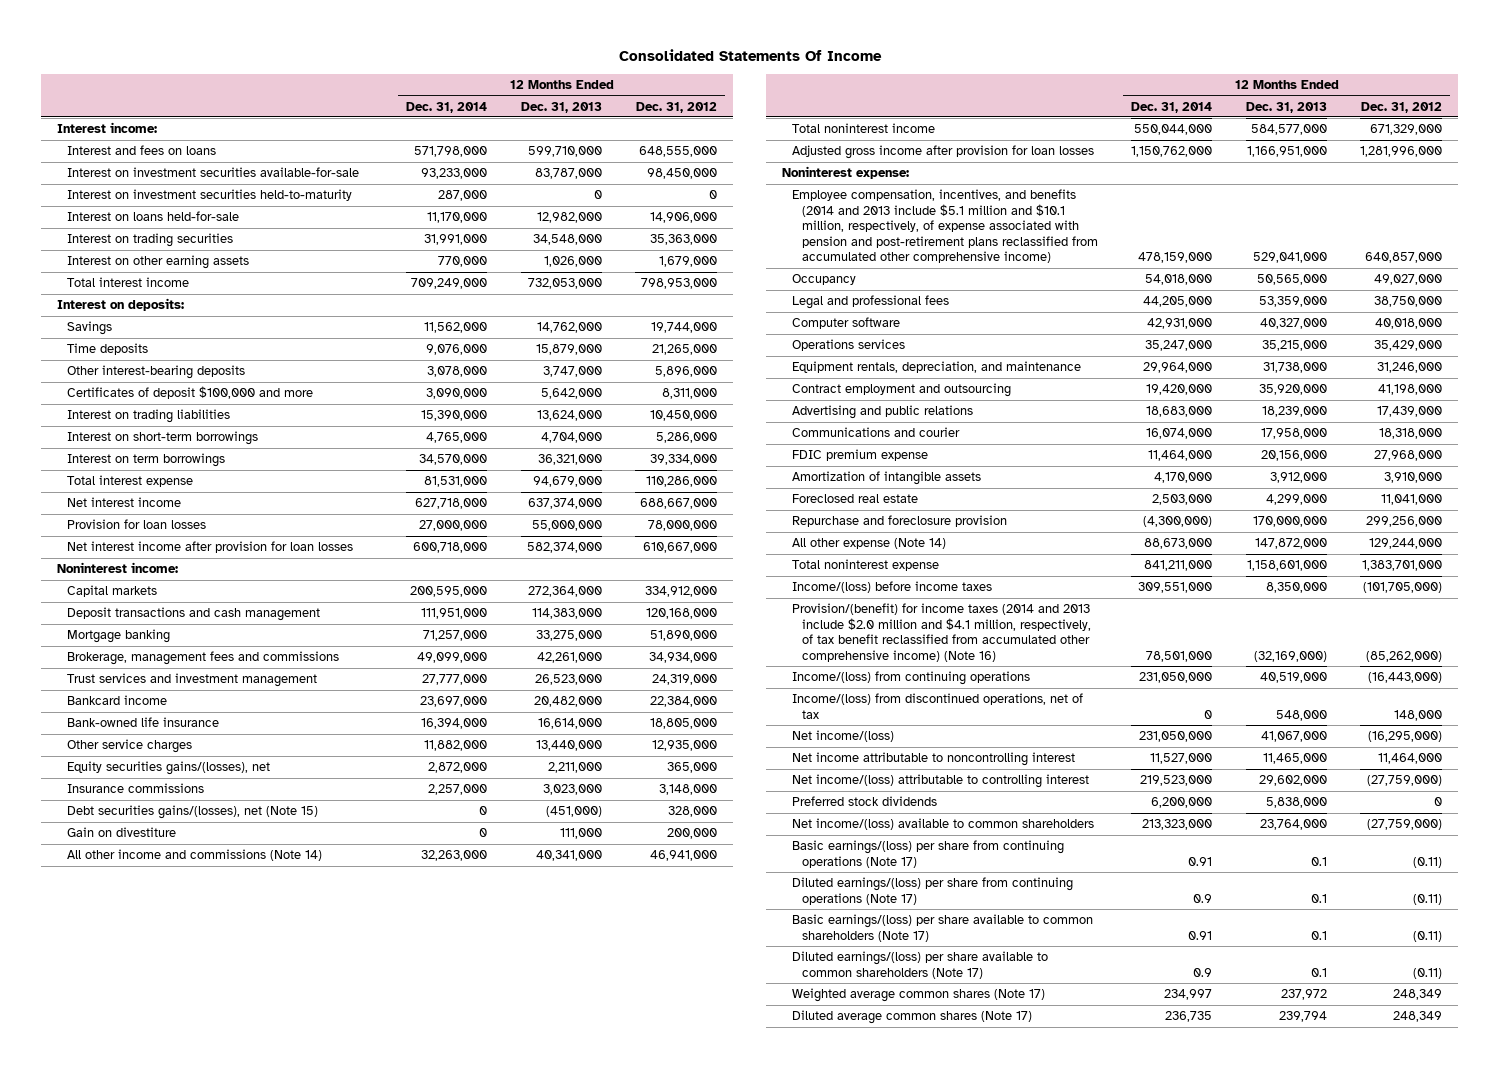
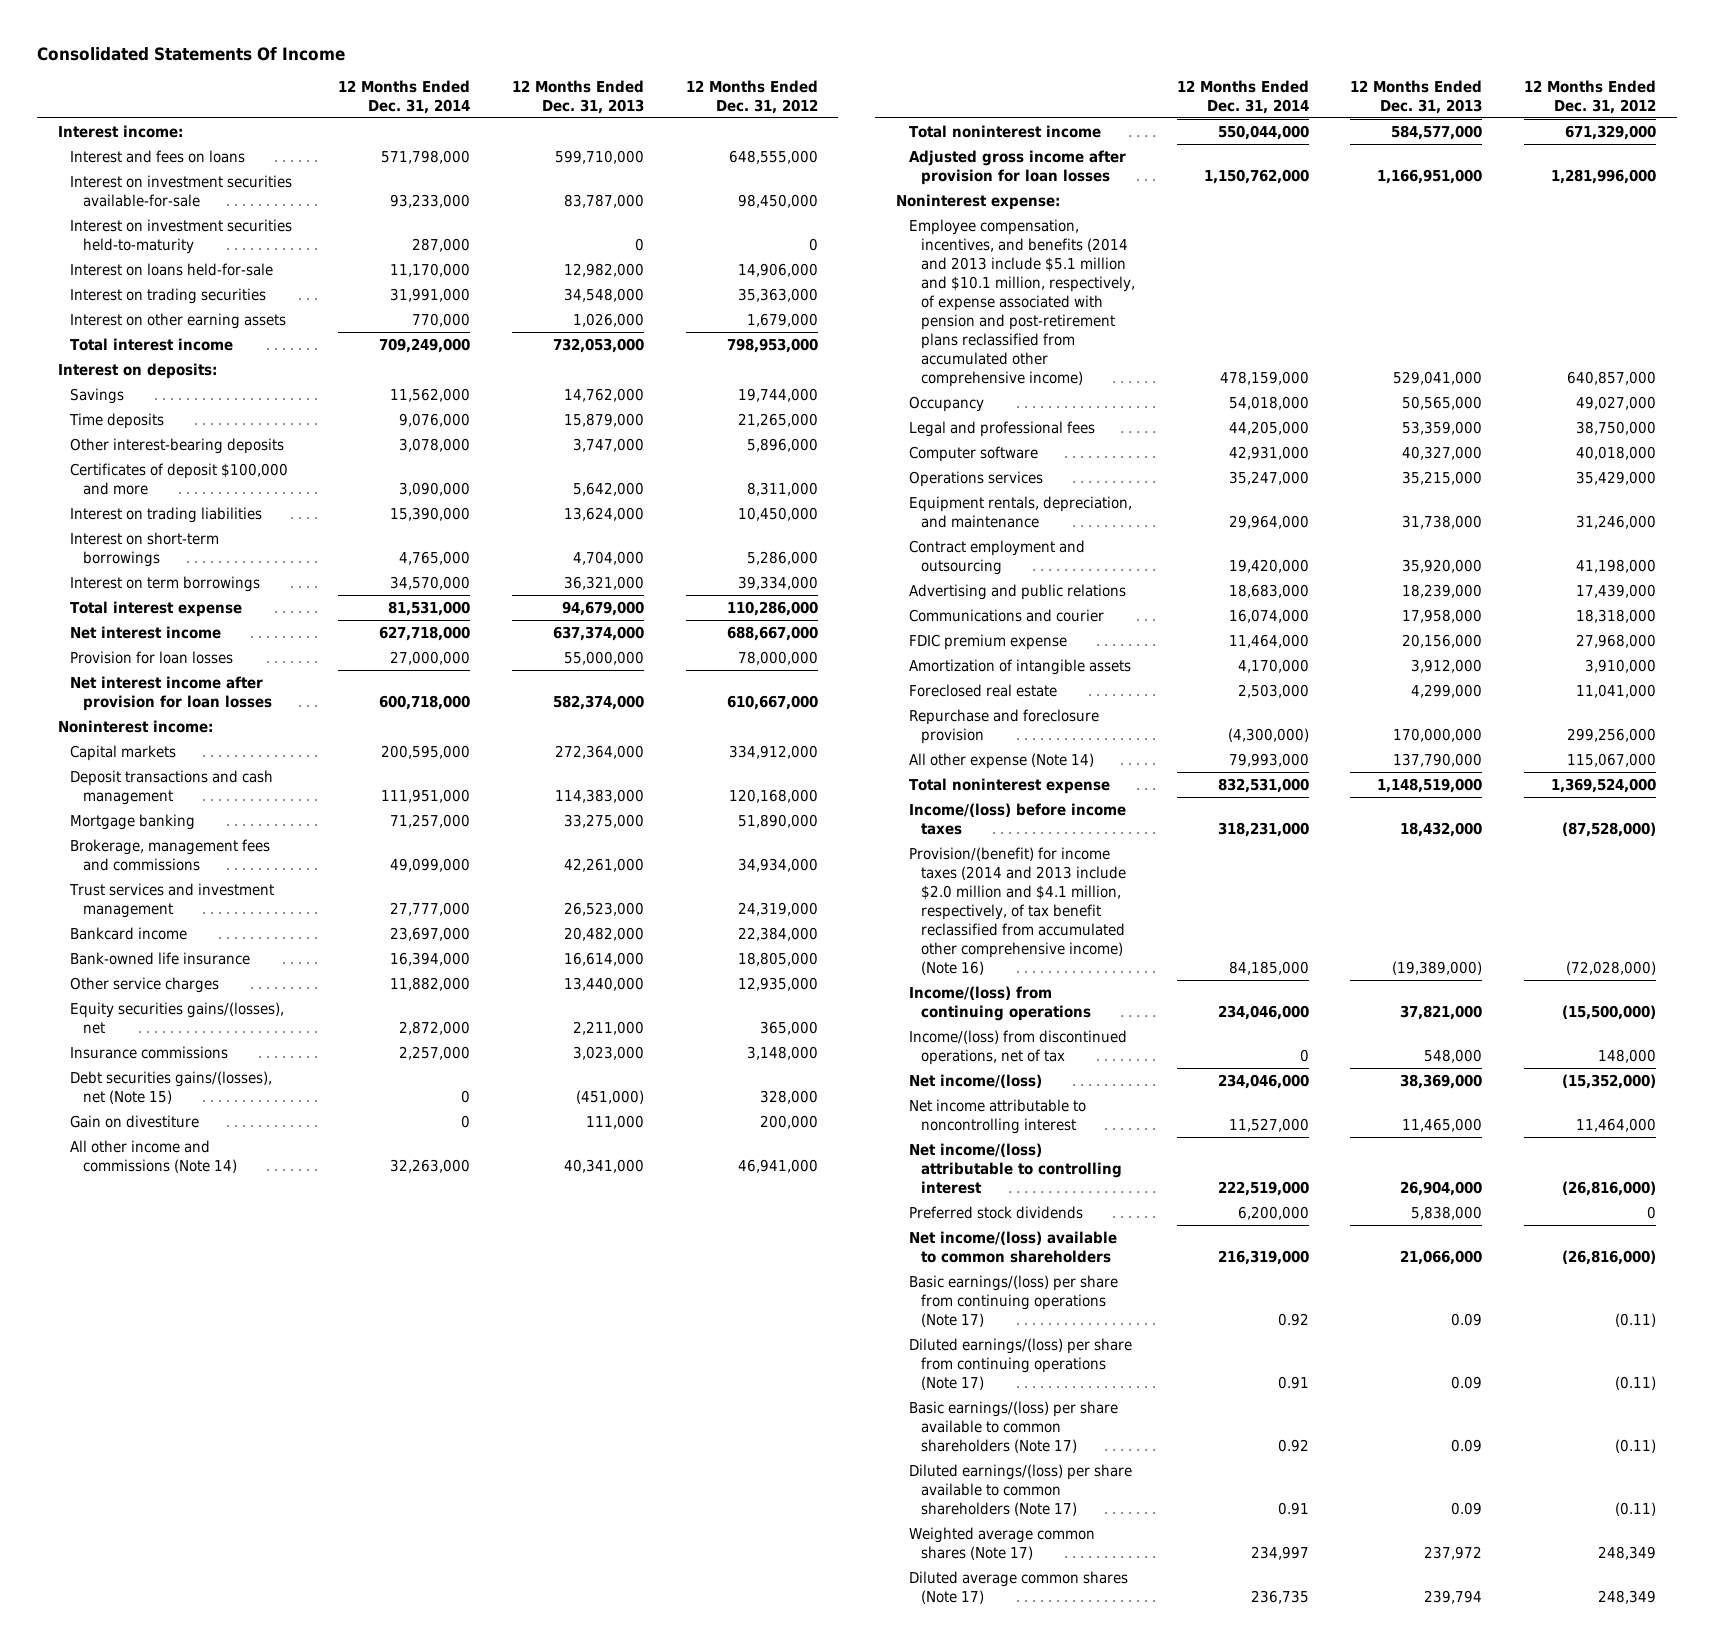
- All other expense (Note 14) | 88,673,000 | 147,872,000 | 129,244,000
- Total noninterest expense | 841,211,000 | 1,158,601,000 | 1,383,701,000
- Income/(loss) before income taxes | 309,551,000 | 8,350,000 | (101,705,000)
- Provision/(benefit) for income taxes (2014 and 2013 include $2.0 million and $4.1 million, respectively, of tax benefit reclassified from accumulated other comprehensive income) (Note 16) | 78,501,000 | (32,169,000) | (85,262,000)
- Income/(loss) from continuing operations | 231,050,000 | 40,519,000 | (16,443,000)
+ All other expense (Note 14) | 79,993,000 | 137,790,000 | 115,067,000
+ Total noninterest expense | 832,531,000 | 1,148,519,000 | 1,369,524,000
+ Income/(loss) before income taxes | 318,231,000 | 18,432,000 | (87,528,000)
+ Provision/(benefit) for income taxes (2014 and 2013 include $2.0 million and $4.1 million, respectively, of tax benefit reclassified from accumulated other comprehensive income) (Note 16) | 84,185,000 | (19,389,000) | (72,028,000)
+ Income/(loss) from continuing operations | 234,046,000 | 37,821,000 | (15,500,000)
- Net income/(loss) | 231,050,000 | 41,067,000 | (16,295,000)
+ Net income/(loss) | 234,046,000 | 38,369,000 | (15,352,000)
- Net income/(loss) attributable to controlling interest | 219,523,000 | 29,602,000 | (27,759,000)
+ Net income/(loss) attributable to controlling interest | 222,519,000 | 26,904,000 | (26,816,000)
- Net income/(loss) available to common shareholders | 213,323,000 | 23,764,000 | (27,759,000)
- Basic earnings/(loss) per share from continuing operations (Note 17) | 0.91 | 0.1 | (0.11)
- Diluted earnings/(loss) per share from continuing operations (Note 17) | 0.9 | 0.1 | (0.11)
- Basic earnings/(loss) per share available to common shareholders (Note 17) | 0.91 | 0.1 | (0.11)
- Diluted earnings/(loss) per share available to common shareholders (Note 17) | 0.9 | 0.1 | (0.11)
+ Net income/(loss) available to common shareholders | 216,319,000 | 21,066,000 | (26,816,000)
+ Basic earnings/(loss) per share from continuing operations (Note 17) | 0.92 | 0.09 | (0.11)
+ Diluted earnings/(loss) per share from continuing operations (Note 17) | 0.91 | 0.09 | (0.11)
+ Basic earnings/(loss) per share available to common shareholders (Note 17) | 0.92 | 0.09 | (0.11)
+ Diluted earnings/(loss) per share available to common shareholders (Note 17) | 0.91 | 0.09 | (0.11)

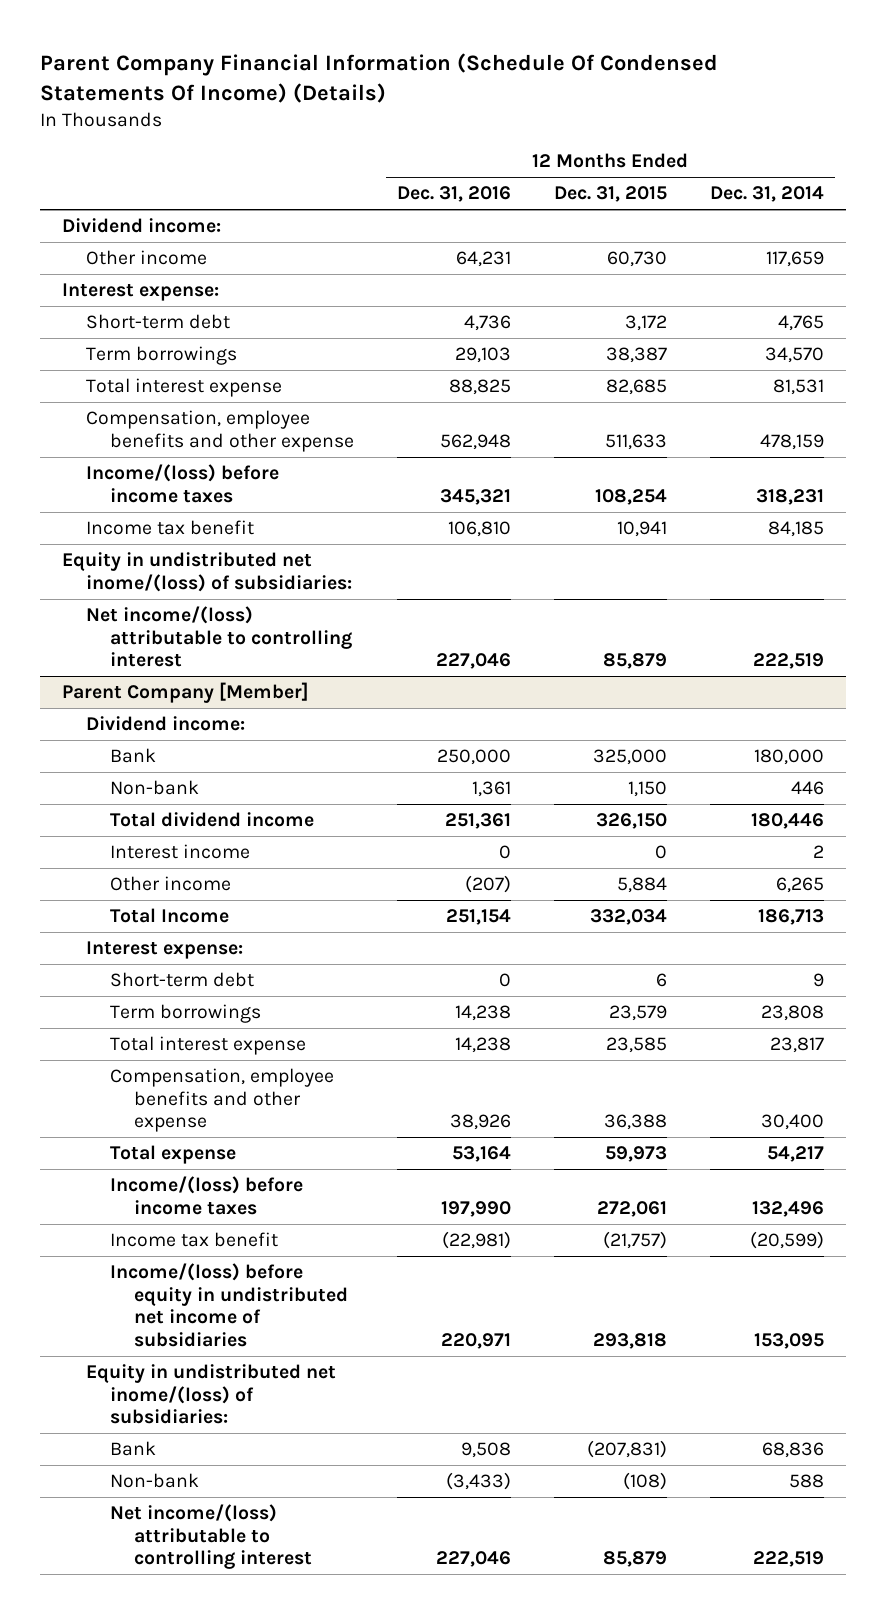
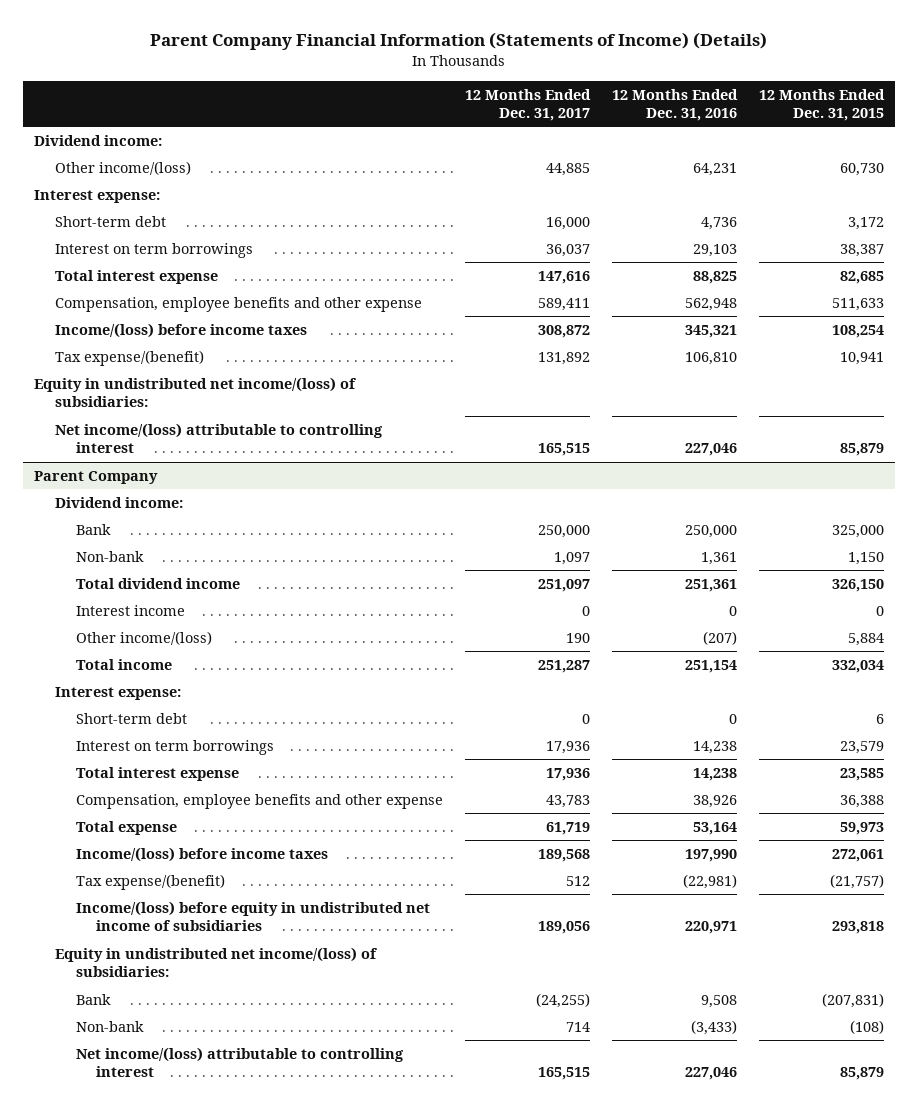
- Parent Company Financial Information (Schedule Of Condensed Statements Of Income) (Details)
+ Parent Company Financial Information (Statements of Income) (Details)
- | 12 Months Ended Dec. 31, 2016 | 12 Months Ended Dec. 31, 2015 | 12 Months Ended Dec. 31, 2014
+ | 12 Months Ended Dec. 31, 2017 | 12 Months Ended Dec. 31, 2016 | 12 Months Ended Dec. 31, 2015
- Other income | 64,231 | 60,730 | 117,659
+ Other income/(loss) | 44,885 | 64,231 | 60,730
- Term borrowings | 29,103 | 38,387 | 34,570
+ Interest on term borrowings | 36,037 | 29,103 | 38,387
- Income tax benefit | 106,810 | 10,941 | 84,185
- Equity in undistributed net inome/(loss) of subsidiaries:
+ Tax expense/(benefit) | 131,892 | 106,810 | 10,941
+ Equity in undistributed net income/(loss) of subsidiaries:
- Parent Company [Member]
+ Parent Company
- Other income | (207) | 5,884 | 6,265
- Total Income | 251,154 | 332,034 | 186,713
+ Other income/(loss) | 190 | (207) | 5,884
+ Total income | 251,287 | 251,154 | 332,034
- Term borrowings | 14,238 | 23,579 | 23,808
+ Interest on term borrowings | 17,936 | 14,238 | 23,579
- Income tax benefit | (22,981) | (21,757) | (20,599)
+ Tax expense/(benefit) | 512 | (22,981) | (21,757)
- Equity in undistributed net inome/(loss) of subsidiaries:
+ Equity in undistributed net income/(loss) of subsidiaries:

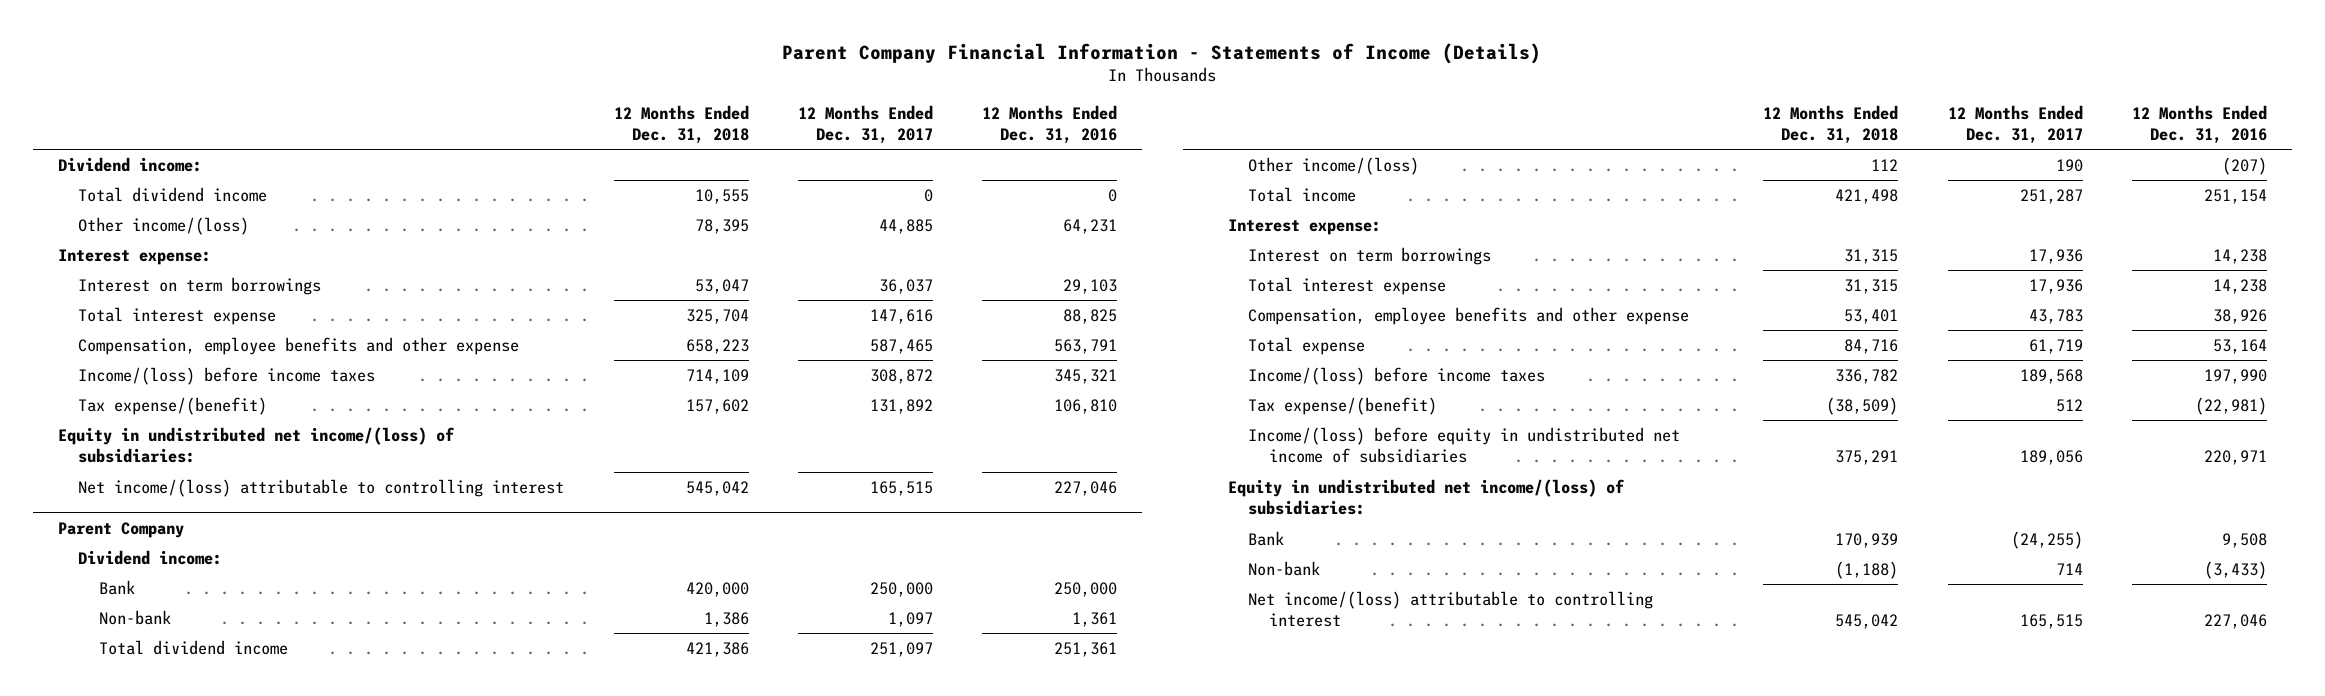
- Parent Company Financial Information (Statements of Income) (Details)
+ Parent Company Financial Information - Statements of Income (Details)
- | 12 Months Ended Dec. 31, 2017 | 12 Months Ended Dec. 31, 2016 | 12 Months Ended Dec. 31, 2015
+ | 12 Months Ended Dec. 31, 2018 | 12 Months Ended Dec. 31, 2017 | 12 Months Ended Dec. 31, 2016
+ Total dividend income | 10,555 | 0 | 0
- Short-term debt | 16,000 | 4,736 | 3,172
- Compensation, employee benefits and other expense | 589,411 | 562,948 | 511,633
+ Compensation, employee benefits and other expense | 658,223 | 587,465 | 563,791
@ Parent Company
- Interest income | 0 | 0 | 0
- Short-term debt | 0 | 0 | 6

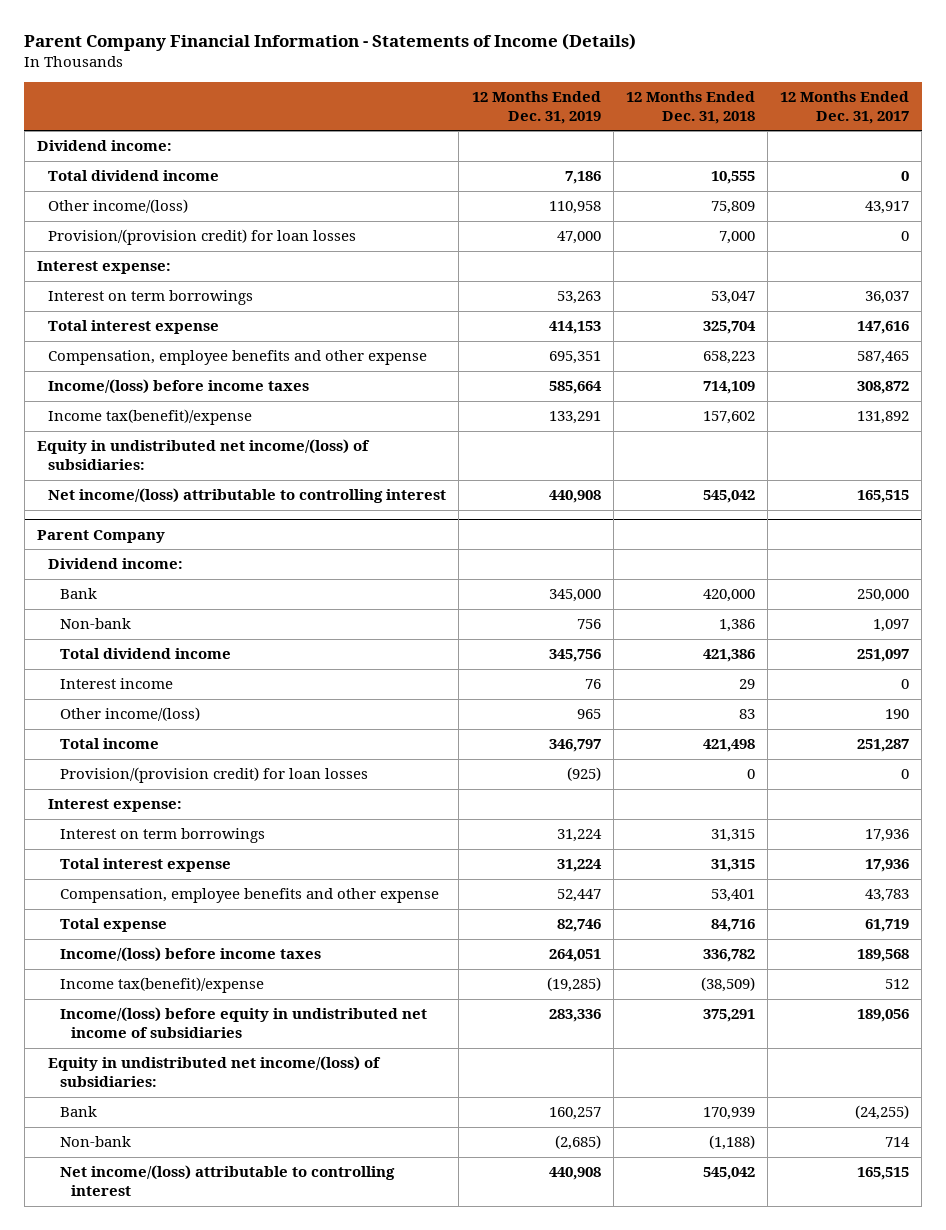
- | 12 Months Ended Dec. 31, 2018 | 12 Months Ended Dec. 31, 2017 | 12 Months Ended Dec. 31, 2016
+ | 12 Months Ended Dec. 31, 2019 | 12 Months Ended Dec. 31, 2018 | 12 Months Ended Dec. 31, 2017
- Other income/(loss) | 78,395 | 44,885 | 64,231
+ Other income/(loss) | 110,958 | 75,809 | 43,917
+ Provision/(provision credit) for loan losses | 47,000 | 7,000 | 0
- Tax expense/(benefit) | 157,602 | 131,892 | 106,810
+ Income tax(benefit)/expense | 133,291 | 157,602 | 131,892
@ Parent Company
- Other income/(loss) | 112 | 190 | (207)
+ Interest income | 76 | 29 | 0
+ Other income/(loss) | 965 | 83 | 190
+ Provision/(provision credit) for loan losses | (925) | 0 | 0
- Tax expense/(benefit) | (38,509) | 512 | (22,981)
+ Income tax(benefit)/expense | (19,285) | (38,509) | 512

